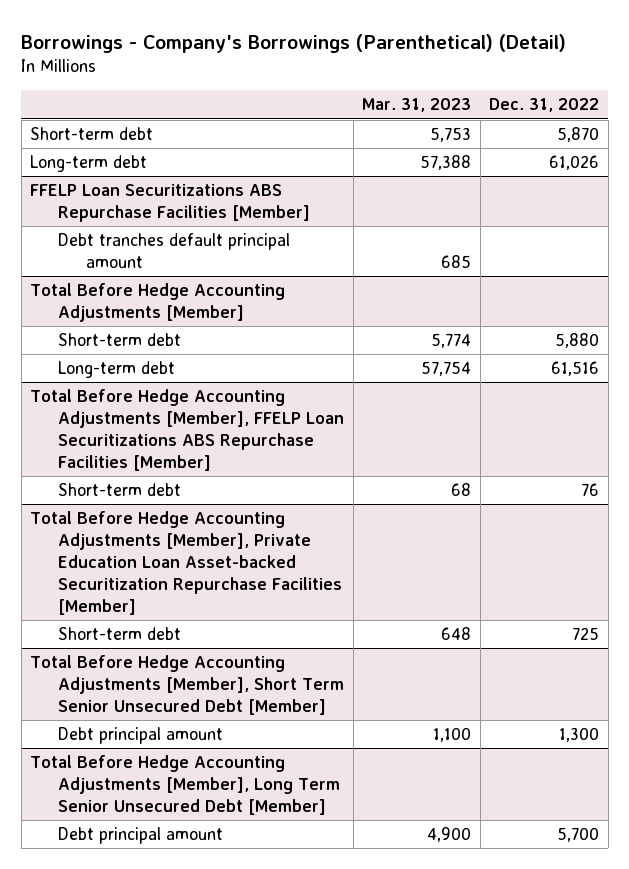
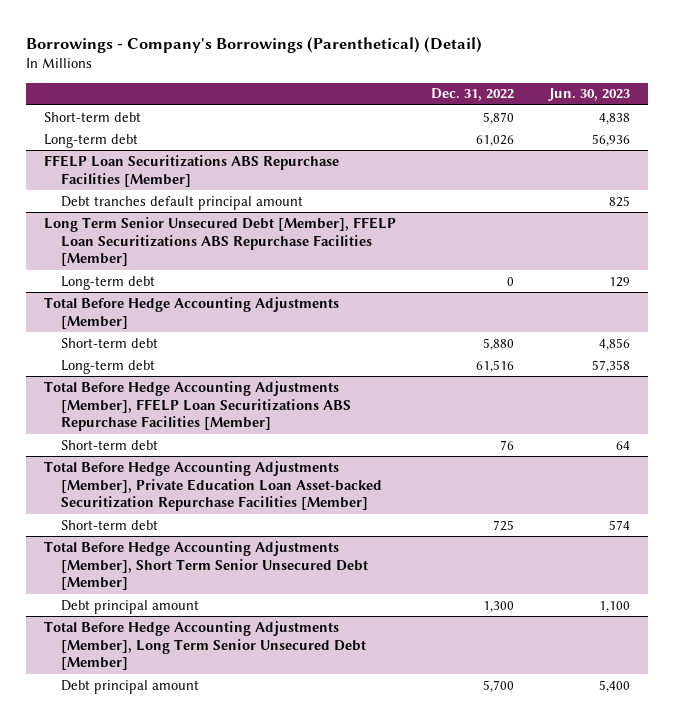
- | Mar. 31, 2023 | Dec. 31, 2022
+ | Dec. 31, 2022 | Jun. 30, 2023
+ Long Term Senior Unsecured Debt [Member], FFELP Loan Securitizations ABS Repurchase Facilities [Member]
+ Long-term debt | 0 | 129

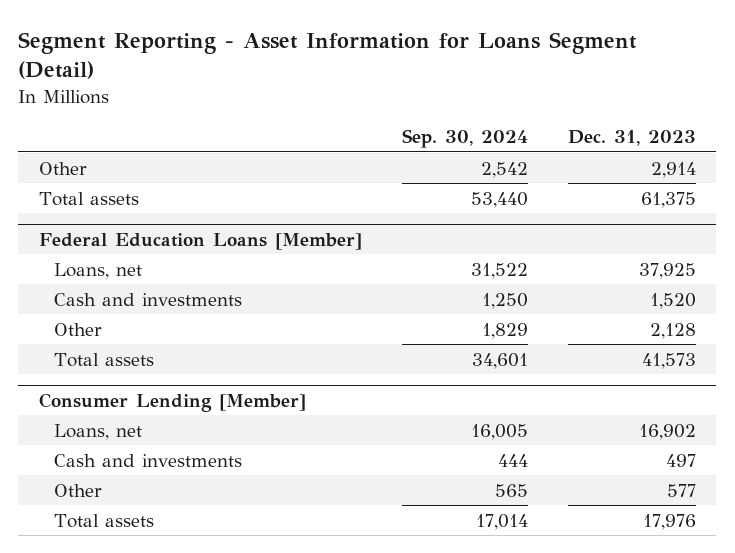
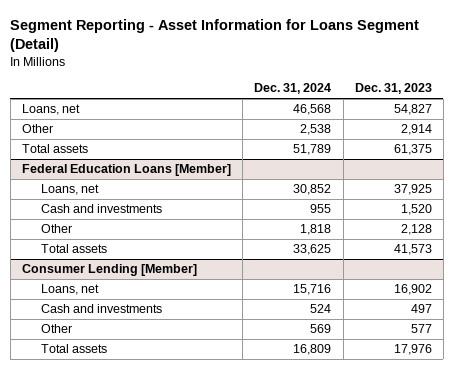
- | Sep. 30, 2024 | Dec. 31, 2023
+ | Dec. 31, 2024 | Dec. 31, 2023
+ Loans, net | 46,568 | 54,827

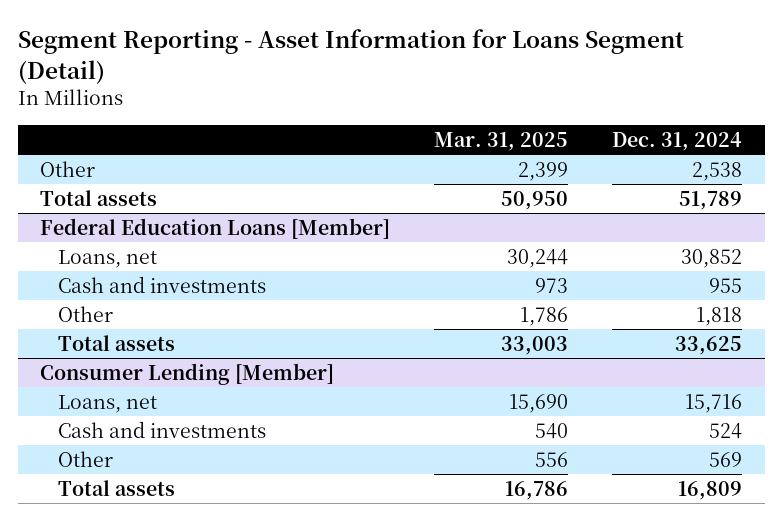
- | Dec. 31, 2024 | Dec. 31, 2023
+ | Mar. 31, 2025 | Dec. 31, 2024
- Loans, net | 46,568 | 54,827

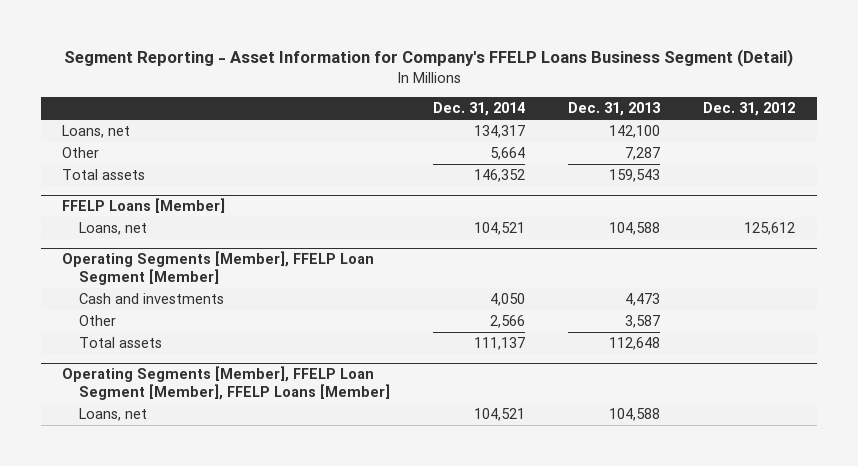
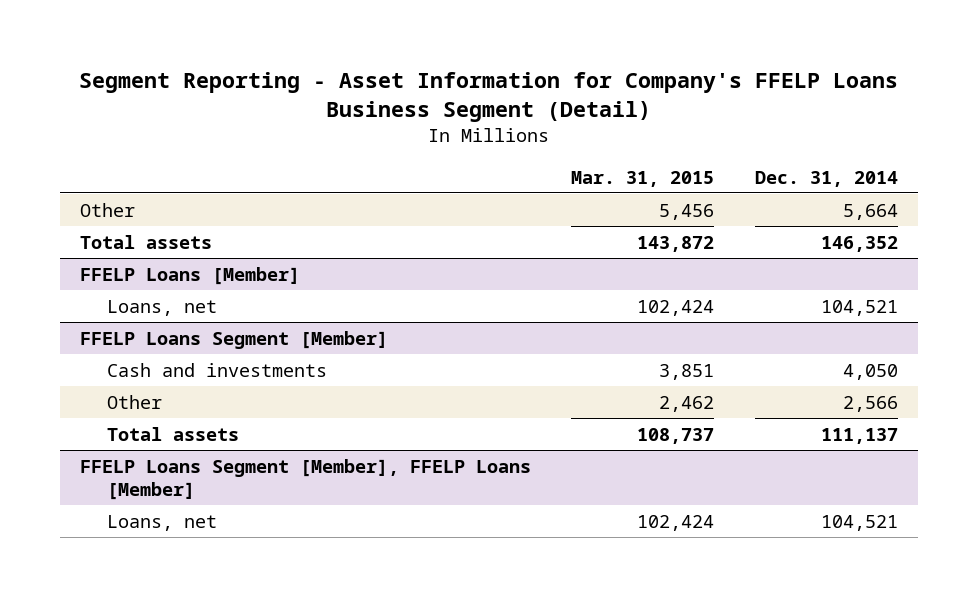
- | Dec. 31, 2014 | Dec. 31, 2013 | Dec. 31, 2012
+ | Mar. 31, 2015 | Dec. 31, 2014
- Loans, net | 134,317 | 142,100 |
- Operating Segments [Member], FFELP Loan Segment [Member]
+ FFELP Loans Segment [Member]
- Operating Segments [Member], FFELP Loan Segment [Member], FFELP Loans [Member]
+ FFELP Loans Segment [Member], FFELP Loans [Member]

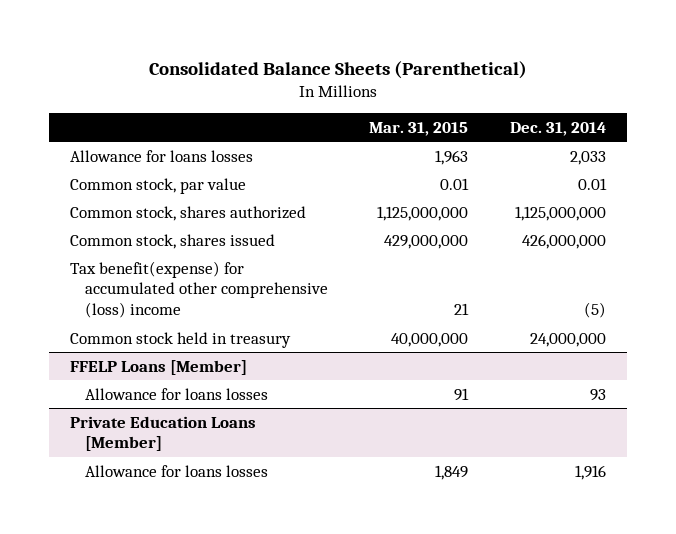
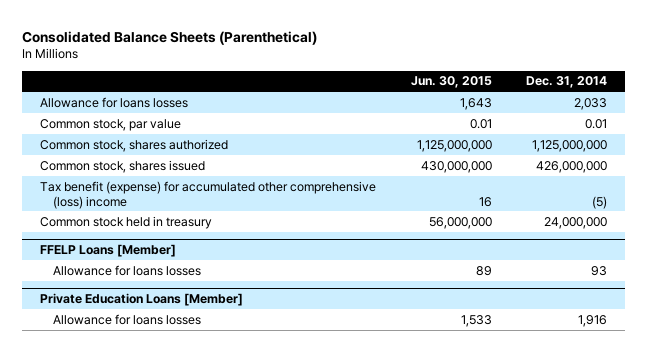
- | Mar. 31, 2015 | Dec. 31, 2014
+ | Jun. 30, 2015 | Dec. 31, 2014
- Tax benefit(expense) for accumulated other comprehensive (loss) income | 21 | (5)
+ Tax benefit (expense) for accumulated other comprehensive (loss) income | 16 | (5)

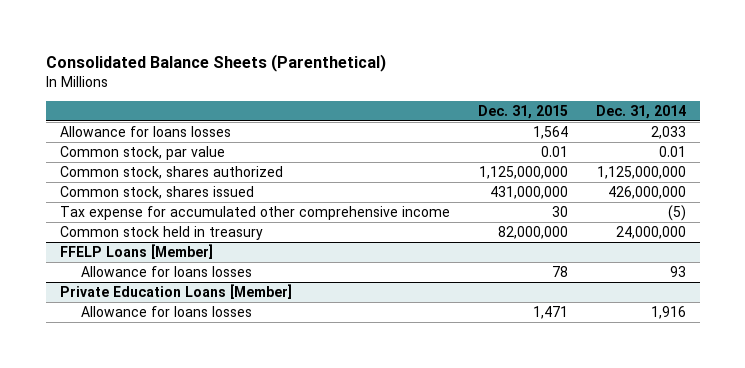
- | Jun. 30, 2015 | Dec. 31, 2014
+ | Dec. 31, 2015 | Dec. 31, 2014
- Tax benefit (expense) for accumulated other comprehensive (loss) income | 16 | (5)
+ Tax expense for accumulated other comprehensive income | 30 | (5)

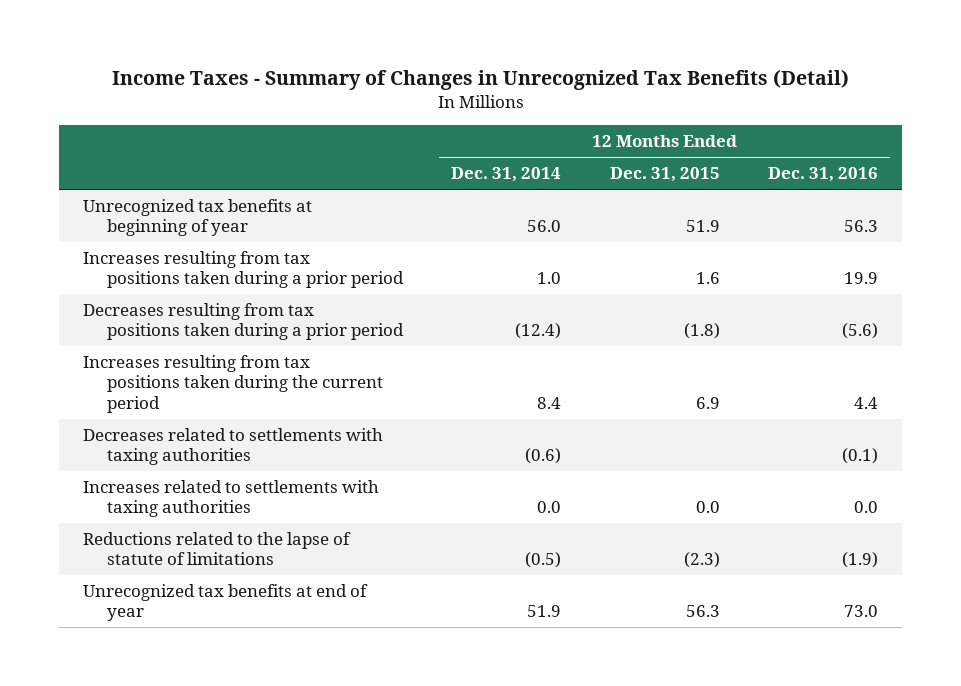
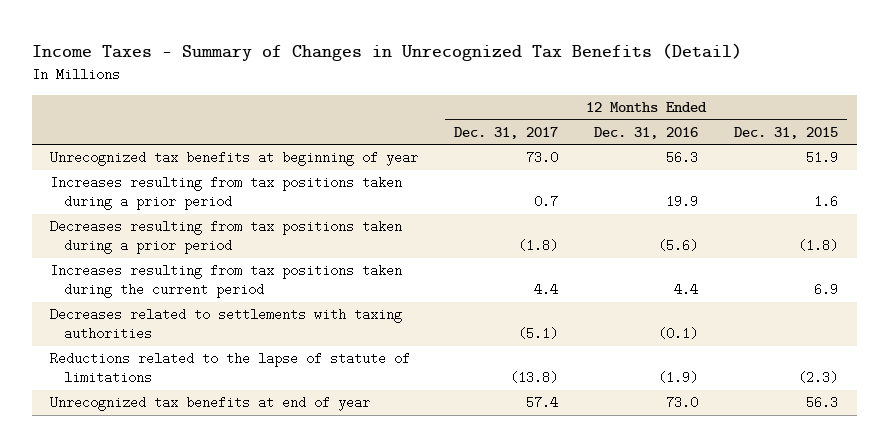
- | 12 Months Ended Dec. 31, 2014 | 12 Months Ended Dec. 31, 2015 | 12 Months Ended Dec. 31, 2016
+ | 12 Months Ended Dec. 31, 2017 | 12 Months Ended Dec. 31, 2016 | 12 Months Ended Dec. 31, 2015
- Increases related to settlements with taxing authorities | 0.0 | 0.0 | 0.0

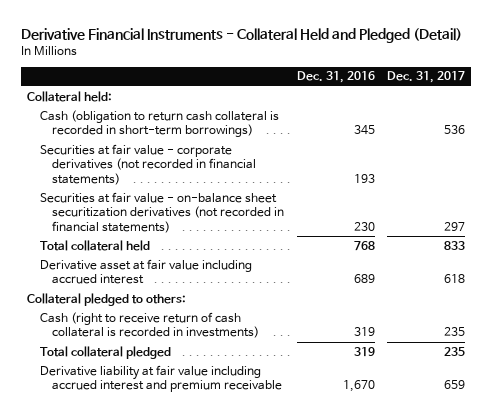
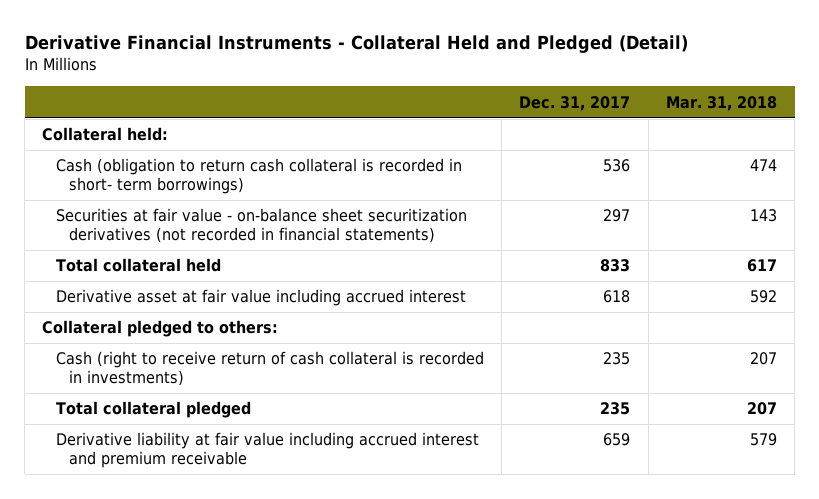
- | Dec. 31, 2016 | Dec. 31, 2017
+ | Dec. 31, 2017 | Mar. 31, 2018
- Cash (obligation to return cash collateral is recorded in short-term borrowings) | 345 | 536
- Securities at fair value - corporate derivatives (not recorded in financial statements) | 193 |
+ Cash (obligation to return cash collateral is recorded in short- term borrowings) | 536 | 474

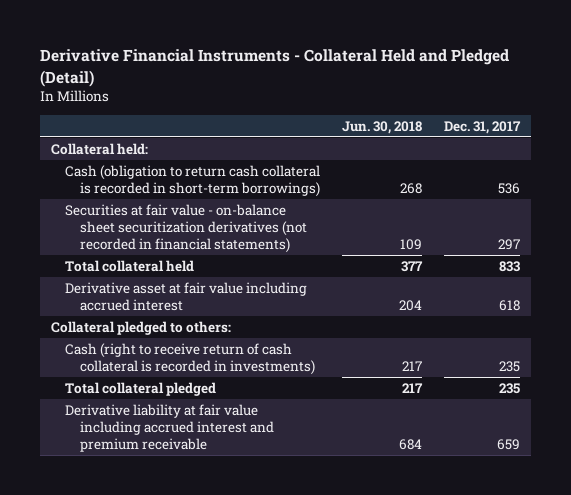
- | Dec. 31, 2017 | Mar. 31, 2018
+ | Jun. 30, 2018 | Dec. 31, 2017
- Cash (obligation to return cash collateral is recorded in short- term borrowings) | 536 | 474
+ Cash (obligation to return cash collateral is recorded in short-term borrowings) | 268 | 536

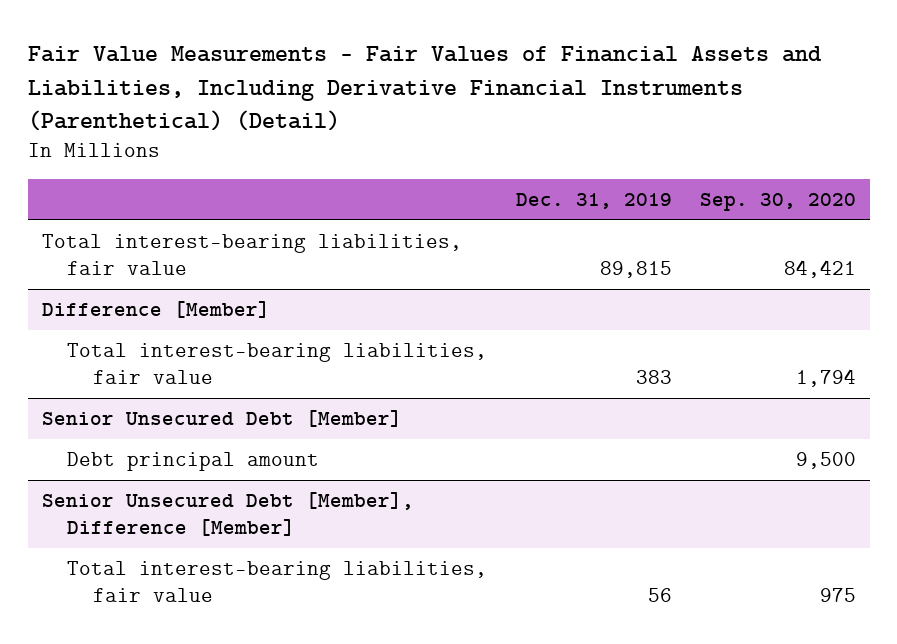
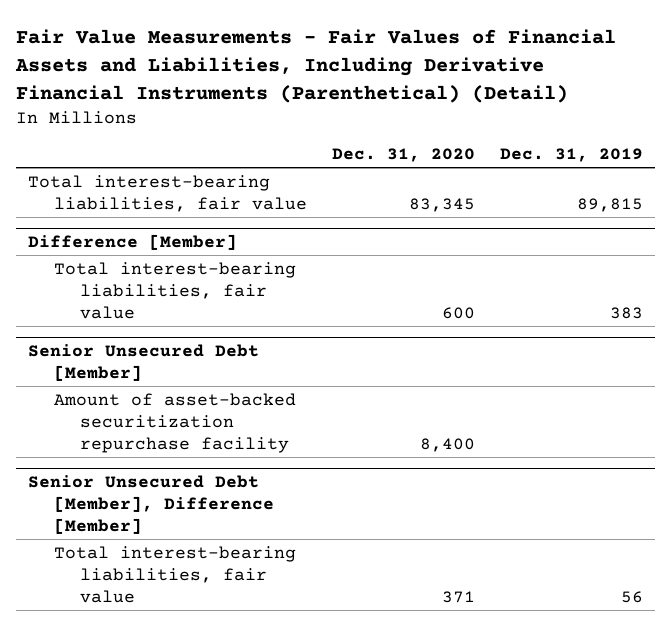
- | Dec. 31, 2019 | Sep. 30, 2020
+ | Dec. 31, 2020 | Dec. 31, 2019
@ Senior Unsecured Debt [Member]
- Debt principal amount | | 9,500
+ Amount of asset-backed securitization repurchase facility | 8,400 |

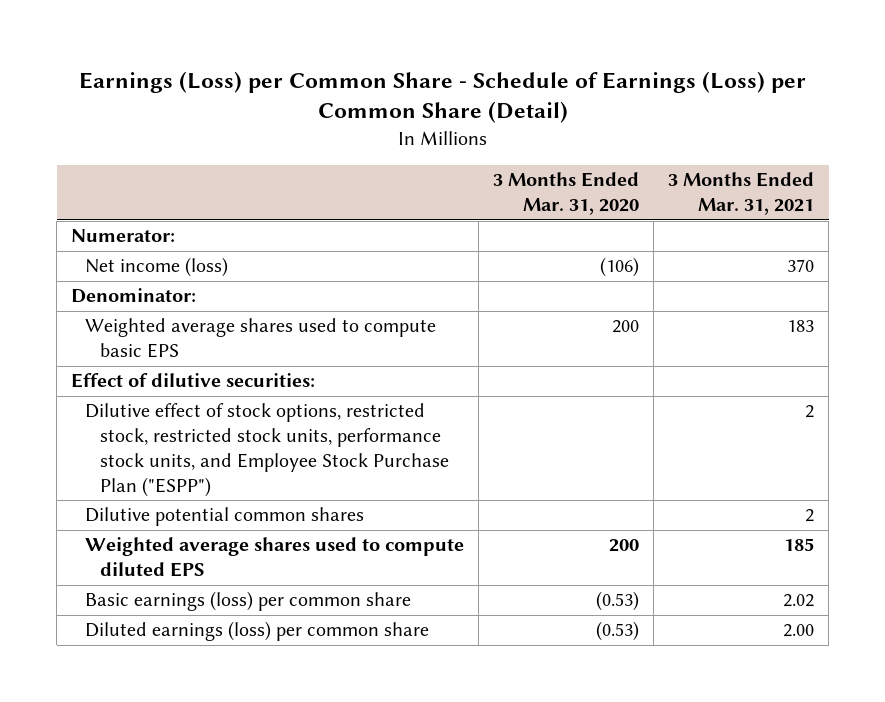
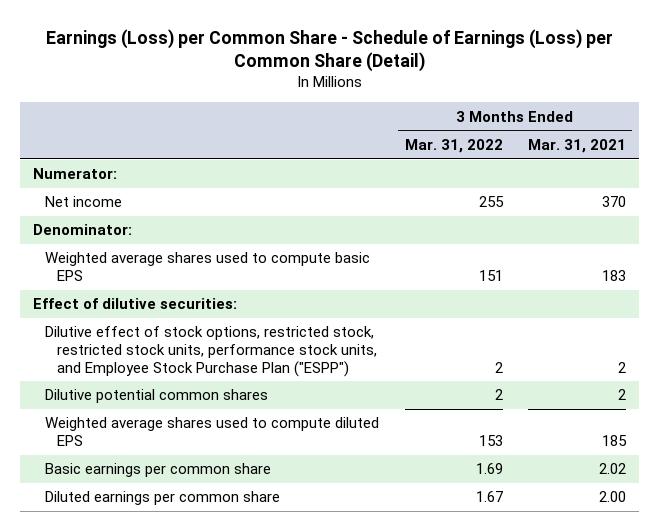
- | 3 Months Ended Mar. 31, 2020 | 3 Months Ended Mar. 31, 2021
+ | 3 Months Ended Mar. 31, 2022 | 3 Months Ended Mar. 31, 2021
- Net income (loss) | (106) | 370
+ Net income | 255 | 370
- Basic earnings (loss) per common share | (0.53) | 2.02
- Diluted earnings (loss) per common share | (0.53) | 2.00
+ Basic earnings per common share | 1.69 | 2.02
+ Diluted earnings per common share | 1.67 | 2.00

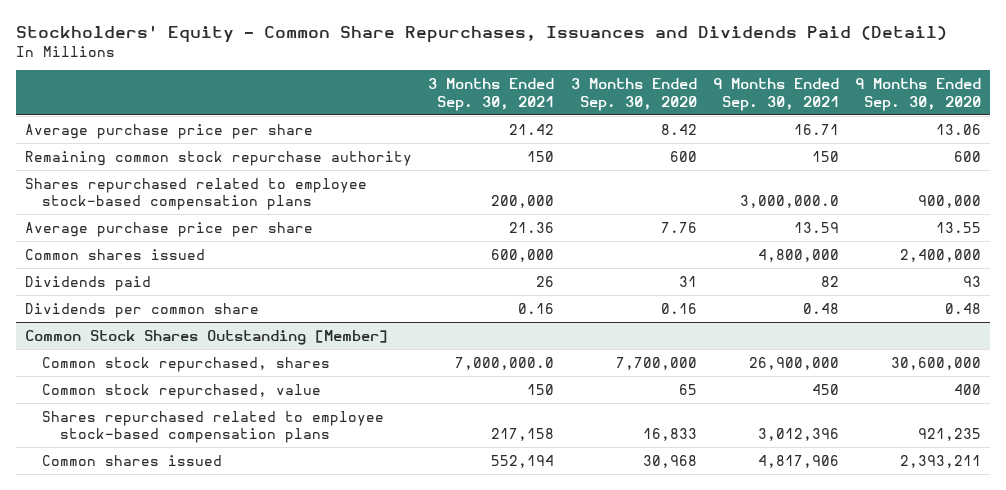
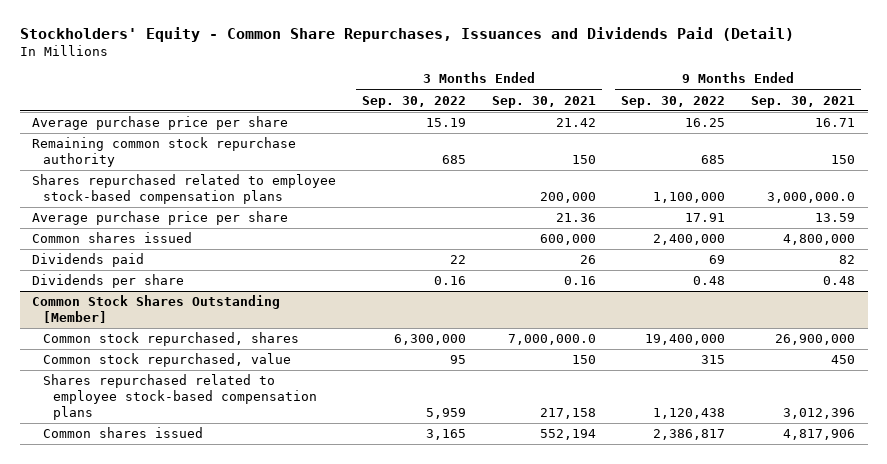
- | 3 Months Ended Sep. 30, 2021 | 3 Months Ended Sep. 30, 2020 | 9 Months Ended Sep. 30, 2021 | 9 Months Ended Sep. 30, 2020
+ | 3 Months Ended Sep. 30, 2022 | 3 Months Ended Sep. 30, 2021 | 9 Months Ended Sep. 30, 2022 | 9 Months Ended Sep. 30, 2021
- Dividends per common share | 0.16 | 0.16 | 0.48 | 0.48
+ Dividends per share | 0.16 | 0.16 | 0.48 | 0.48

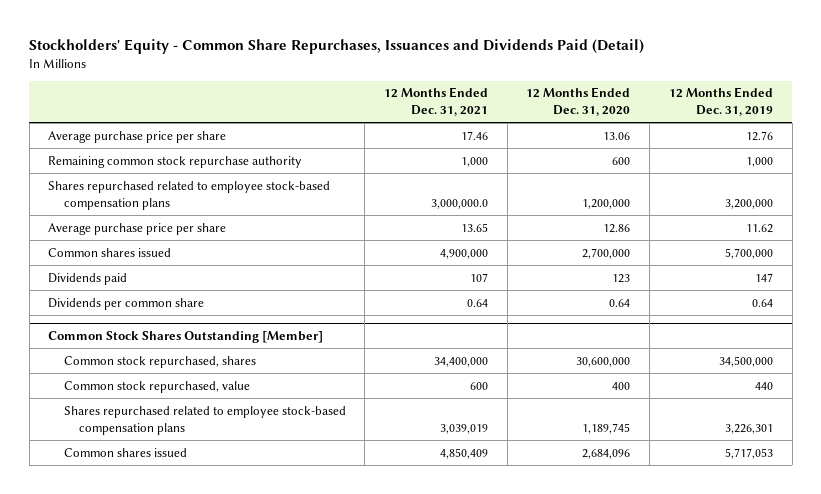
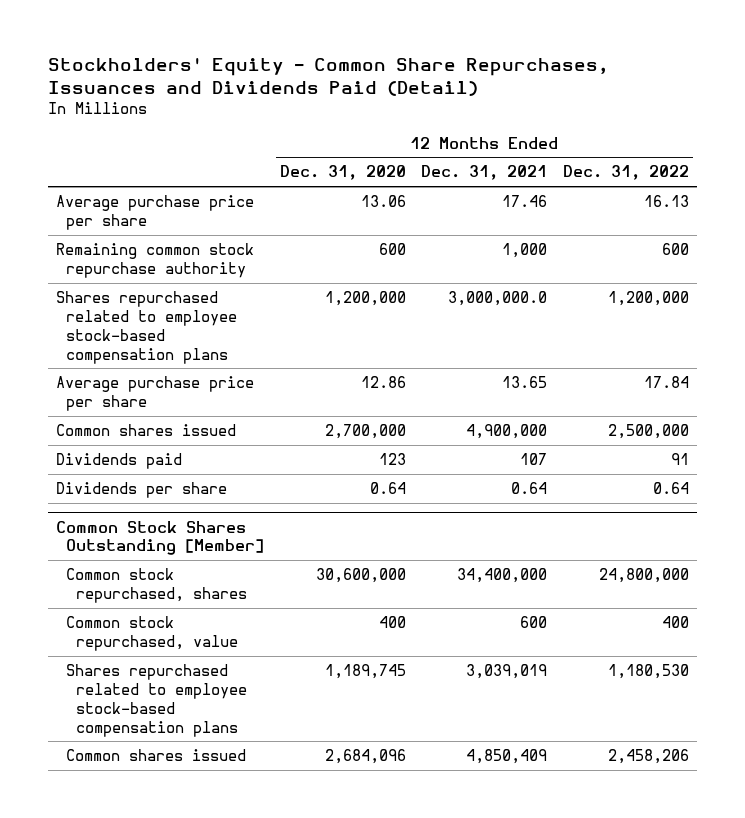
- | 12 Months Ended Dec. 31, 2021 | 12 Months Ended Dec. 31, 2020 | 12 Months Ended Dec. 31, 2019
+ | 12 Months Ended Dec. 31, 2020 | 12 Months Ended Dec. 31, 2021 | 12 Months Ended Dec. 31, 2022
- Dividends per common share | 0.64 | 0.64 | 0.64
+ Dividends per share | 0.64 | 0.64 | 0.64

